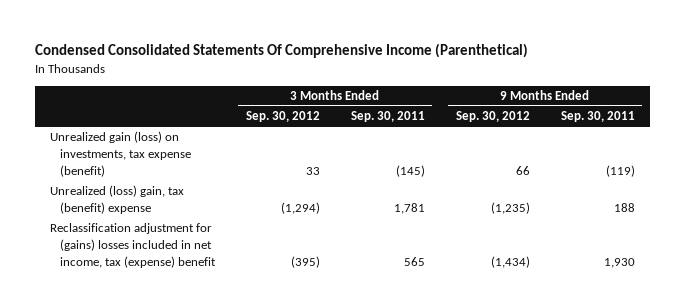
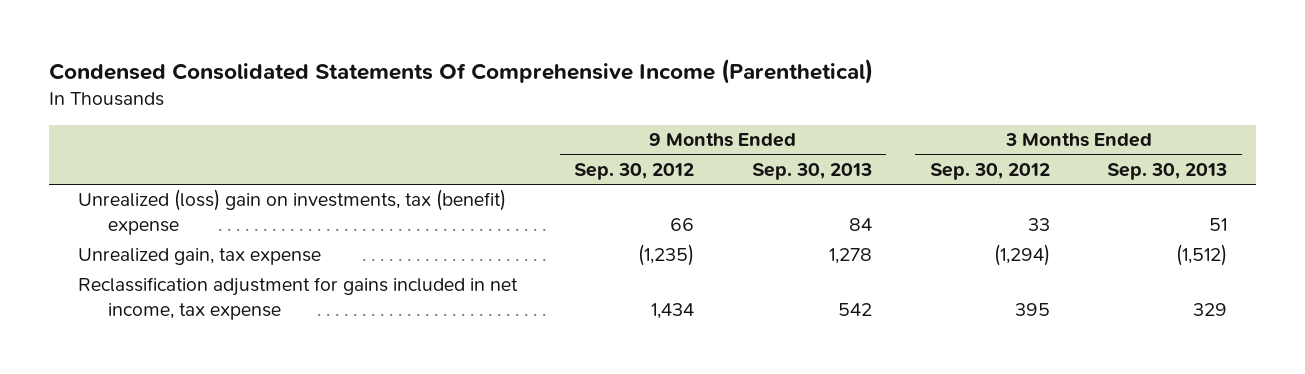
- | 3 Months Ended Sep. 30, 2012 | 3 Months Ended Sep. 30, 2011 | 9 Months Ended Sep. 30, 2012 | 9 Months Ended Sep. 30, 2011
+ | 9 Months Ended Sep. 30, 2012 | 9 Months Ended Sep. 30, 2013 | 3 Months Ended Sep. 30, 2012 | 3 Months Ended Sep. 30, 2013
- Unrealized gain (loss) on investments, tax expense (benefit) | 33 | (145) | 66 | (119)
- Unrealized (loss) gain, tax (benefit) expense | (1,294) | 1,781 | (1,235) | 188
- Reclassification adjustment for (gains) losses included in net income, tax (expense) benefit | (395) | 565 | (1,434) | 1,930
+ Unrealized (loss) gain on investments, tax (benefit) expense | 66 | 84 | 33 | 51
+ Unrealized gain, tax expense | (1,235) | 1,278 | (1,294) | (1,512)
+ Reclassification adjustment for gains included in net income, tax expense | 1,434 | 542 | 395 | 329

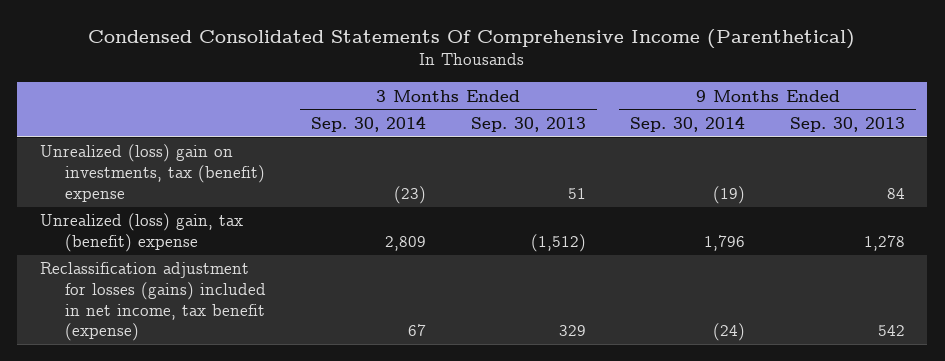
- | 9 Months Ended Sep. 30, 2012 | 9 Months Ended Sep. 30, 2013 | 3 Months Ended Sep. 30, 2012 | 3 Months Ended Sep. 30, 2013
+ | 3 Months Ended Sep. 30, 2014 | 3 Months Ended Sep. 30, 2013 | 9 Months Ended Sep. 30, 2014 | 9 Months Ended Sep. 30, 2013
- Unrealized gain, tax expense | (1,235) | 1,278 | (1,294) | (1,512)
- Reclassification adjustment for gains included in net income, tax expense | 1,434 | 542 | 395 | 329
+ Unrealized (loss) gain, tax (benefit) expense | 2,809 | (1,512) | 1,796 | 1,278
+ Reclassification adjustment for losses (gains) included in net income, tax benefit (expense) | 67 | 329 | (24) | 542

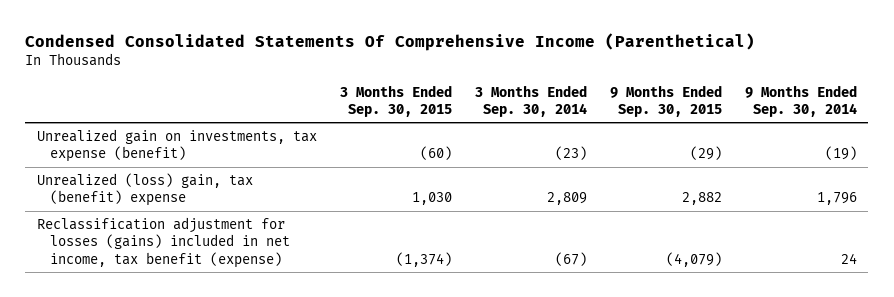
- | 3 Months Ended Sep. 30, 2014 | 3 Months Ended Sep. 30, 2013 | 9 Months Ended Sep. 30, 2014 | 9 Months Ended Sep. 30, 2013
+ | 3 Months Ended Sep. 30, 2015 | 3 Months Ended Sep. 30, 2014 | 9 Months Ended Sep. 30, 2015 | 9 Months Ended Sep. 30, 2014
- Unrealized (loss) gain on investments, tax (benefit) expense | (23) | 51 | (19) | 84
+ Unrealized gain on investments, tax expense (benefit) | (60) | (23) | (29) | (19)
- Reclassification adjustment for losses (gains) included in net income, tax benefit (expense) | 67 | 329 | (24) | 542
+ Reclassification adjustment for losses (gains) included in net income, tax benefit (expense) | (1,374) | (67) | (4,079) | 24

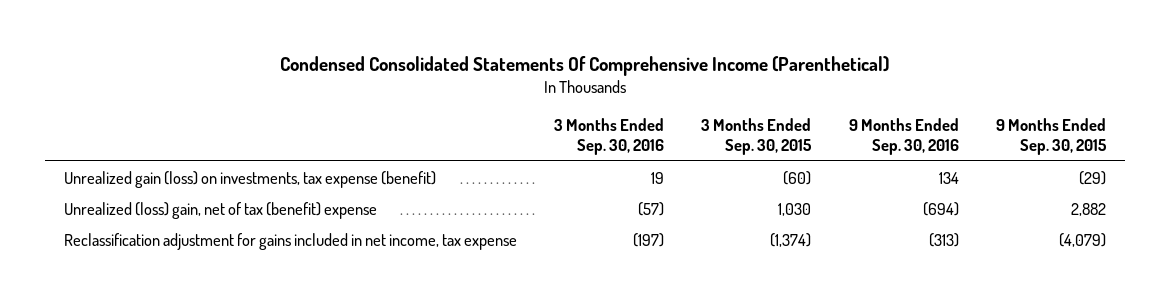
- | 3 Months Ended Sep. 30, 2015 | 3 Months Ended Sep. 30, 2014 | 9 Months Ended Sep. 30, 2015 | 9 Months Ended Sep. 30, 2014
+ | 3 Months Ended Sep. 30, 2016 | 3 Months Ended Sep. 30, 2015 | 9 Months Ended Sep. 30, 2016 | 9 Months Ended Sep. 30, 2015
- Unrealized gain on investments, tax expense (benefit) | (60) | (23) | (29) | (19)
- Unrealized (loss) gain, tax (benefit) expense | 1,030 | 2,809 | 2,882 | 1,796
- Reclassification adjustment for losses (gains) included in net income, tax benefit (expense) | (1,374) | (67) | (4,079) | 24
+ Unrealized gain (loss) on investments, tax expense (benefit) | 19 | (60) | 134 | (29)
+ Unrealized (loss) gain, net of tax (benefit) expense | (57) | 1,030 | (694) | 2,882
+ Reclassification adjustment for gains included in net income, tax expense | (197) | (1,374) | (313) | (4,079)

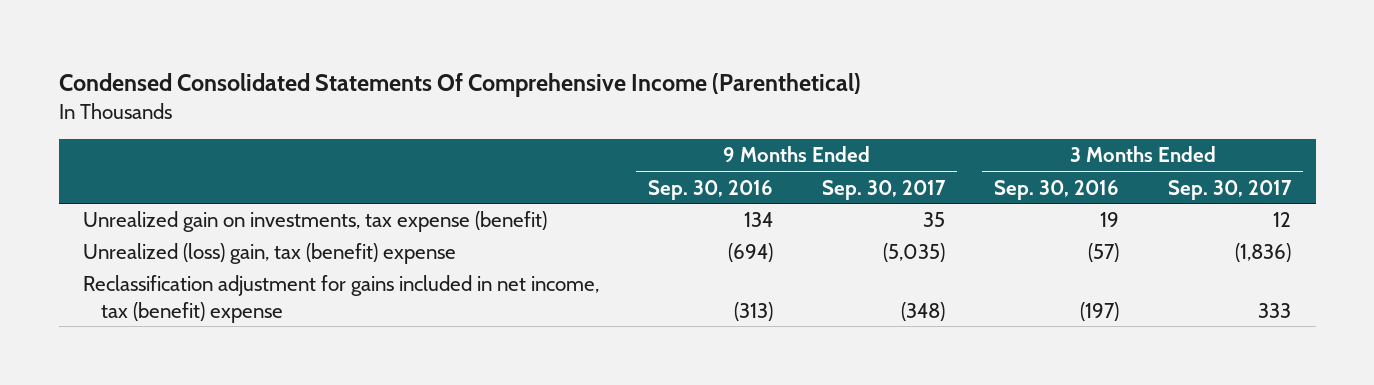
- | 3 Months Ended Sep. 30, 2016 | 3 Months Ended Sep. 30, 2015 | 9 Months Ended Sep. 30, 2016 | 9 Months Ended Sep. 30, 2015
+ | 9 Months Ended Sep. 30, 2016 | 9 Months Ended Sep. 30, 2017 | 3 Months Ended Sep. 30, 2016 | 3 Months Ended Sep. 30, 2017
- Unrealized gain (loss) on investments, tax expense (benefit) | 19 | (60) | 134 | (29)
- Unrealized (loss) gain, net of tax (benefit) expense | (57) | 1,030 | (694) | 2,882
- Reclassification adjustment for gains included in net income, tax expense | (197) | (1,374) | (313) | (4,079)
+ Unrealized gain on investments, tax expense (benefit) | 134 | 35 | 19 | 12
+ Unrealized (loss) gain, tax (benefit) expense | (694) | (5,035) | (57) | (1,836)
+ Reclassification adjustment for gains included in net income, tax (benefit) expense | (313) | (348) | (197) | 333

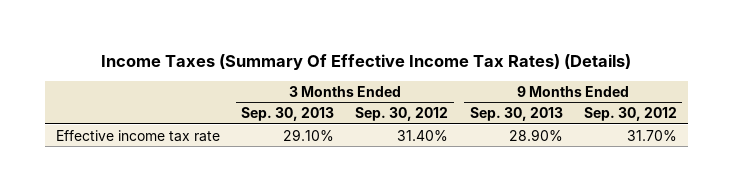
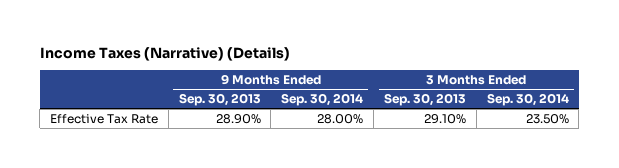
- Income Taxes (Summary Of Effective Income Tax Rates) (Details)
+ Income Taxes (Narrative) (Details)
- | 3 Months Ended Sep. 30, 2013 | 3 Months Ended Sep. 30, 2012 | 9 Months Ended Sep. 30, 2013 | 9 Months Ended Sep. 30, 2012
+ | 9 Months Ended Sep. 30, 2013 | 9 Months Ended Sep. 30, 2014 | 3 Months Ended Sep. 30, 2013 | 3 Months Ended Sep. 30, 2014
- Effective income tax rate | 29.10% | 31.40% | 28.90% | 31.70%
+ Effective Tax Rate | 28.90% | 28.00% | 29.10% | 23.50%

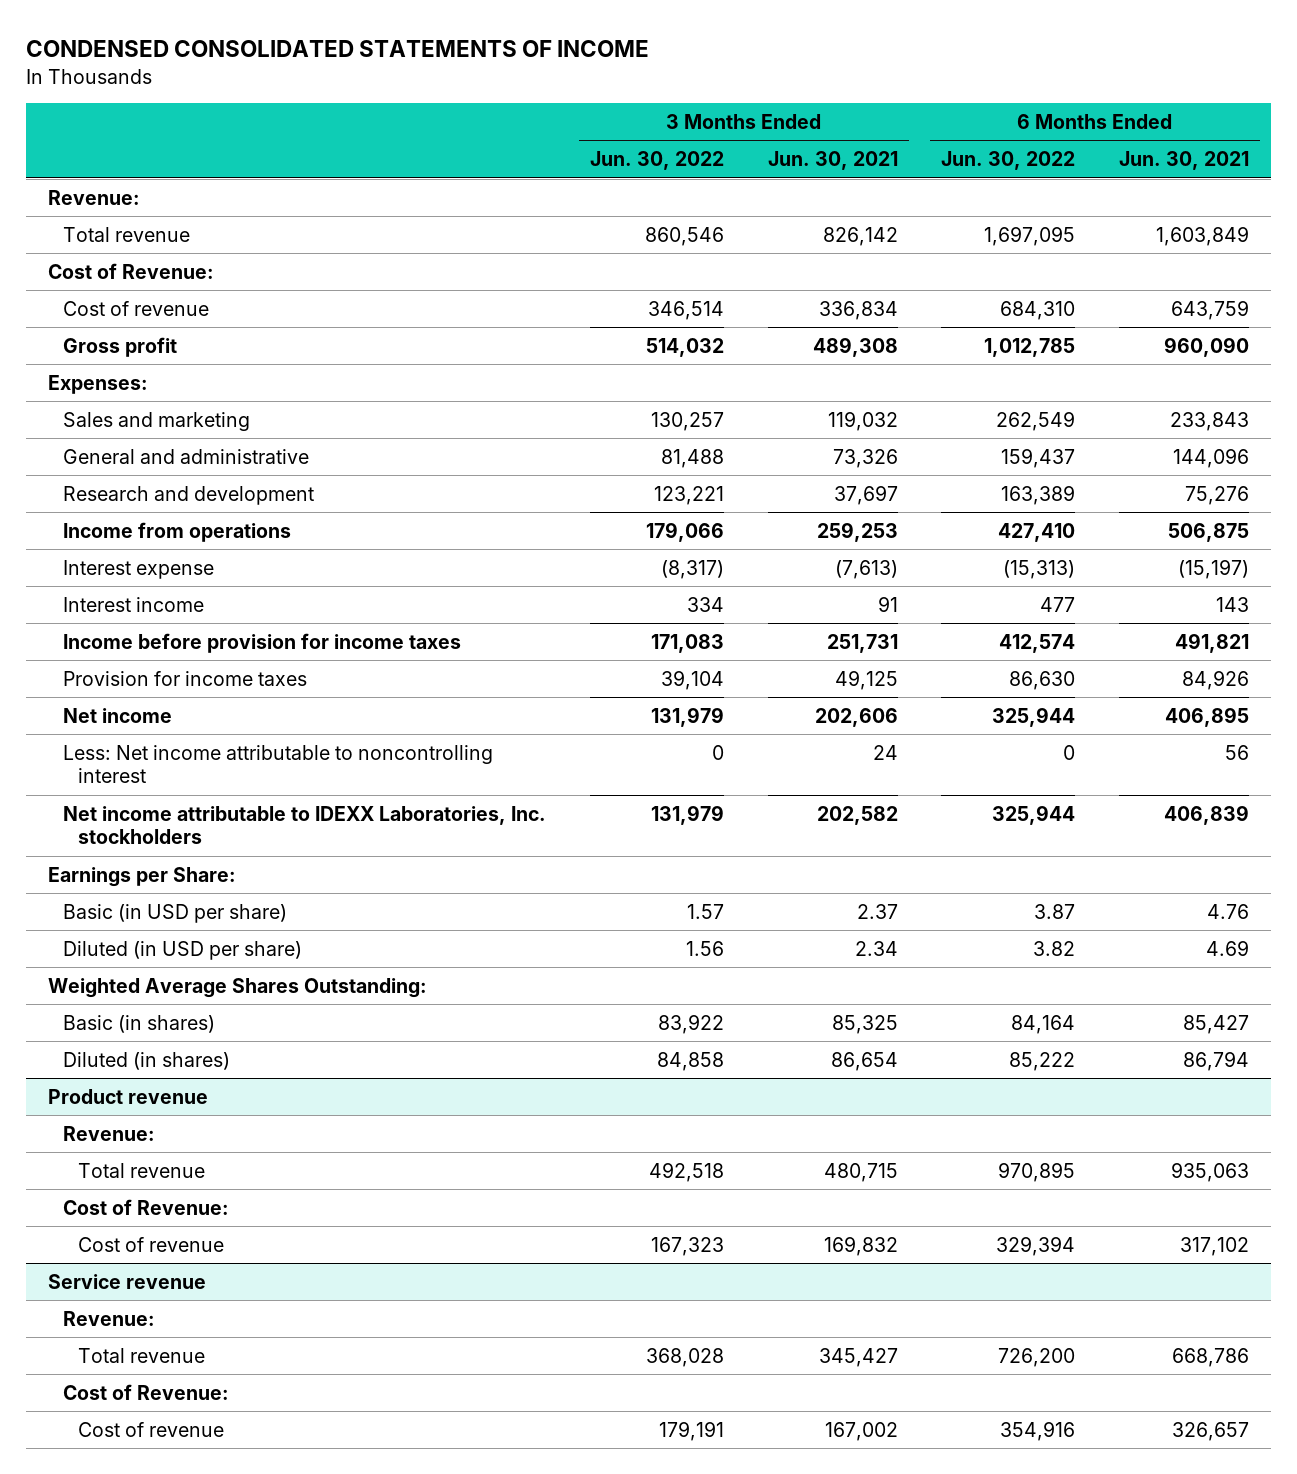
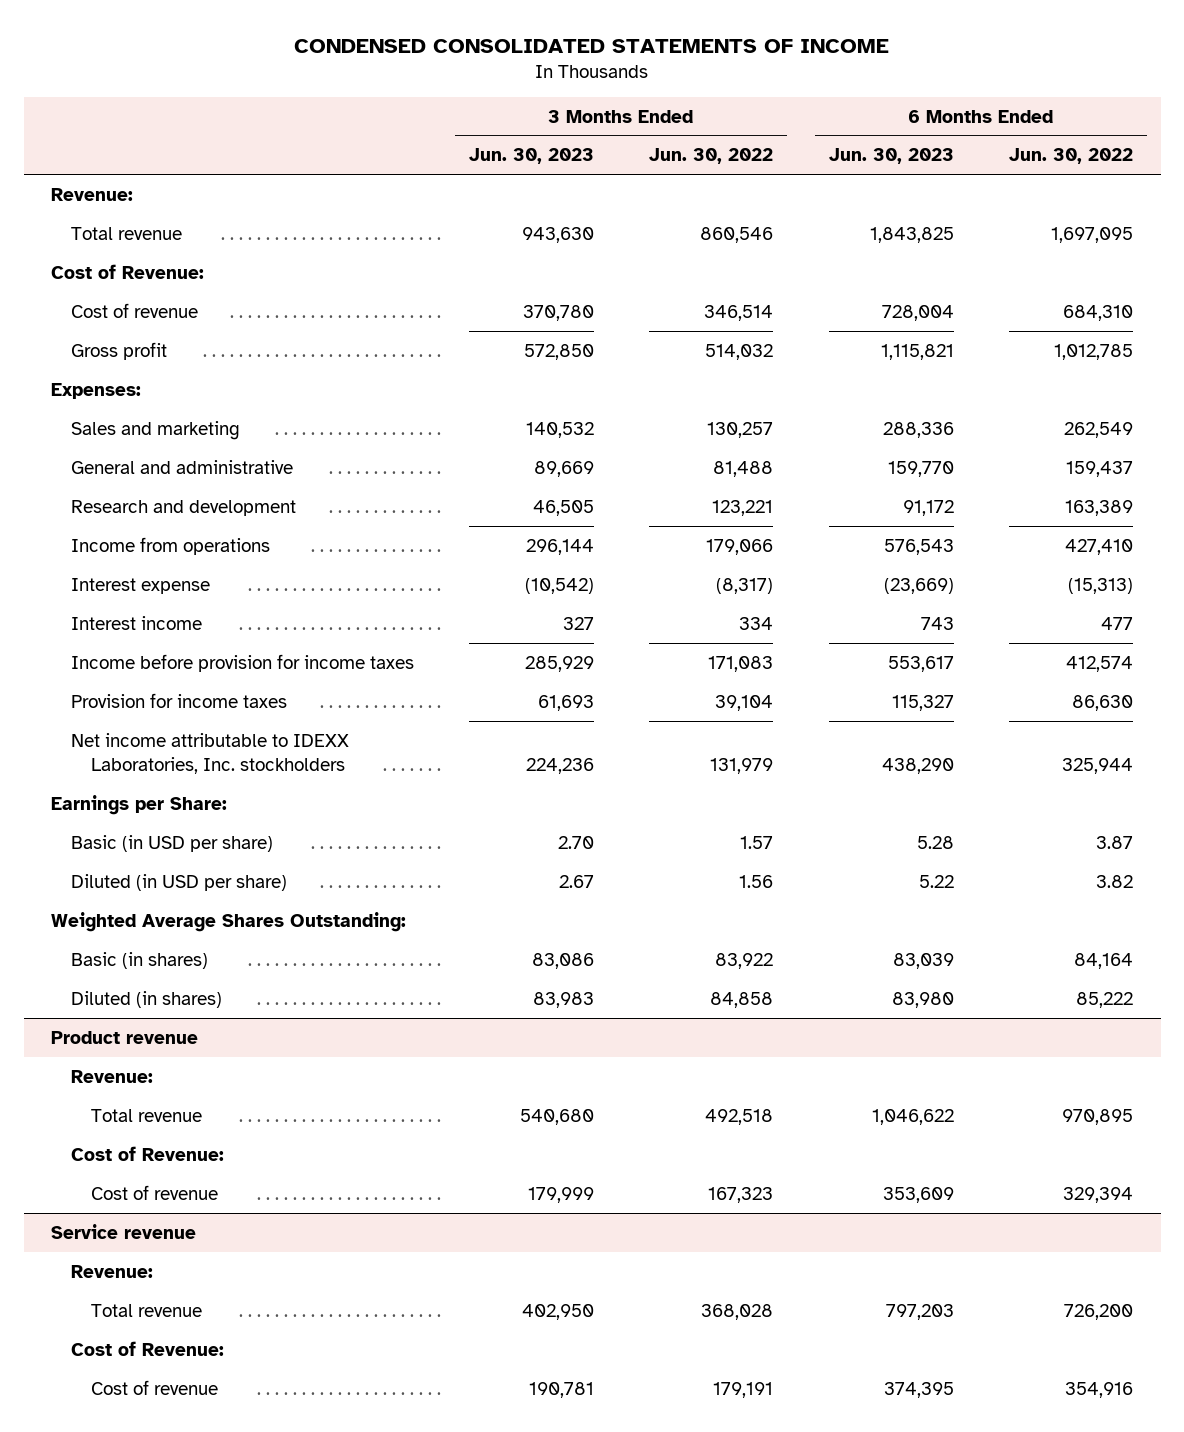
- | 3 Months Ended Jun. 30, 2022 | 3 Months Ended Jun. 30, 2021 | 6 Months Ended Jun. 30, 2022 | 6 Months Ended Jun. 30, 2021
+ | 3 Months Ended Jun. 30, 2023 | 3 Months Ended Jun. 30, 2022 | 6 Months Ended Jun. 30, 2023 | 6 Months Ended Jun. 30, 2022
- Net income | 131,979 | 202,606 | 325,944 | 406,895
- Less: Net income attributable to noncontrolling interest | 0 | 24 | 0 | 56

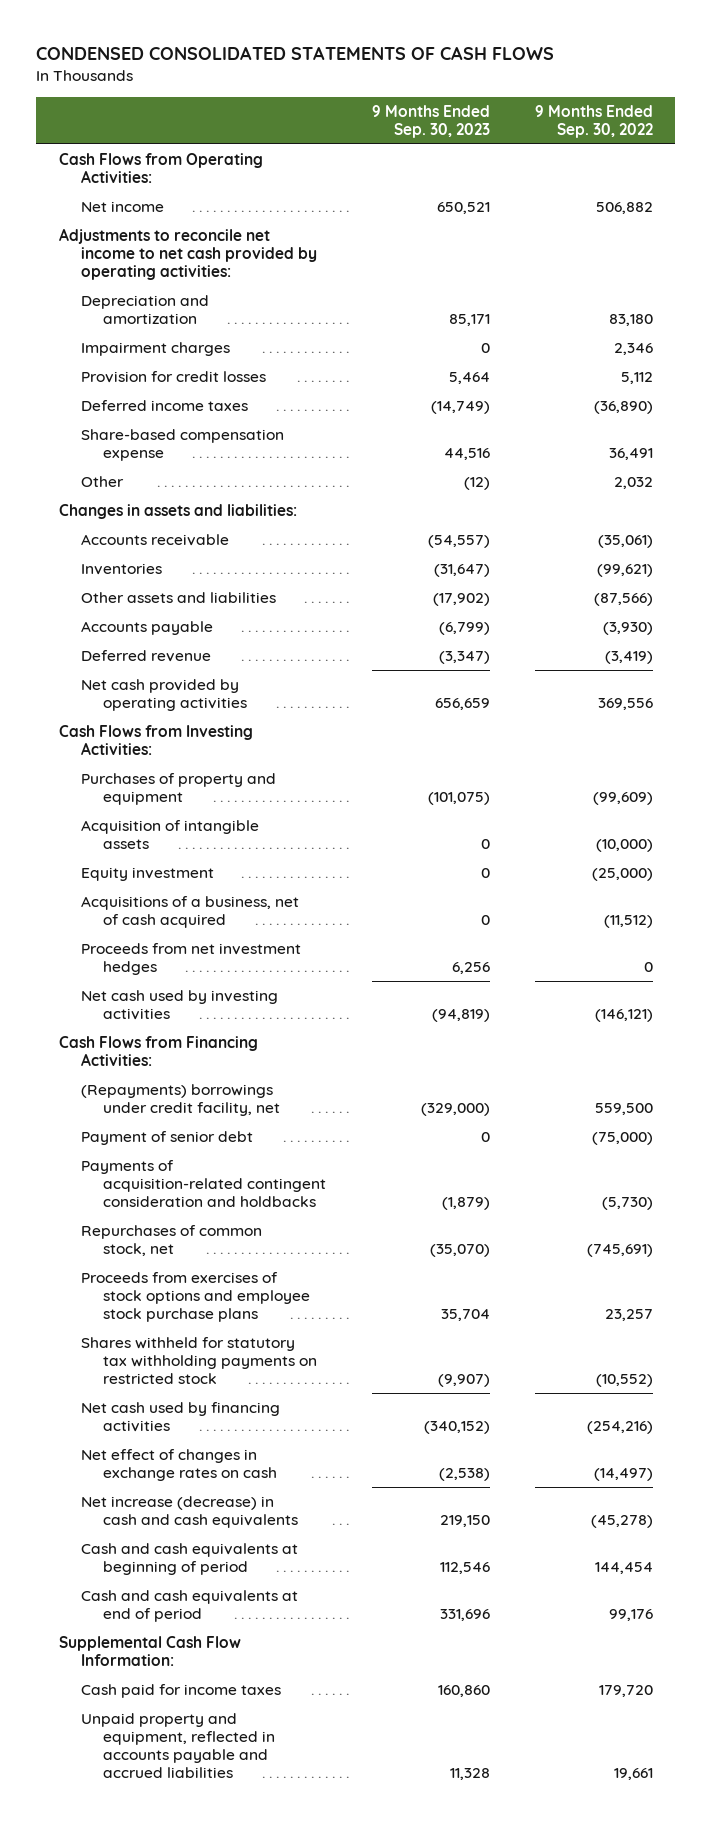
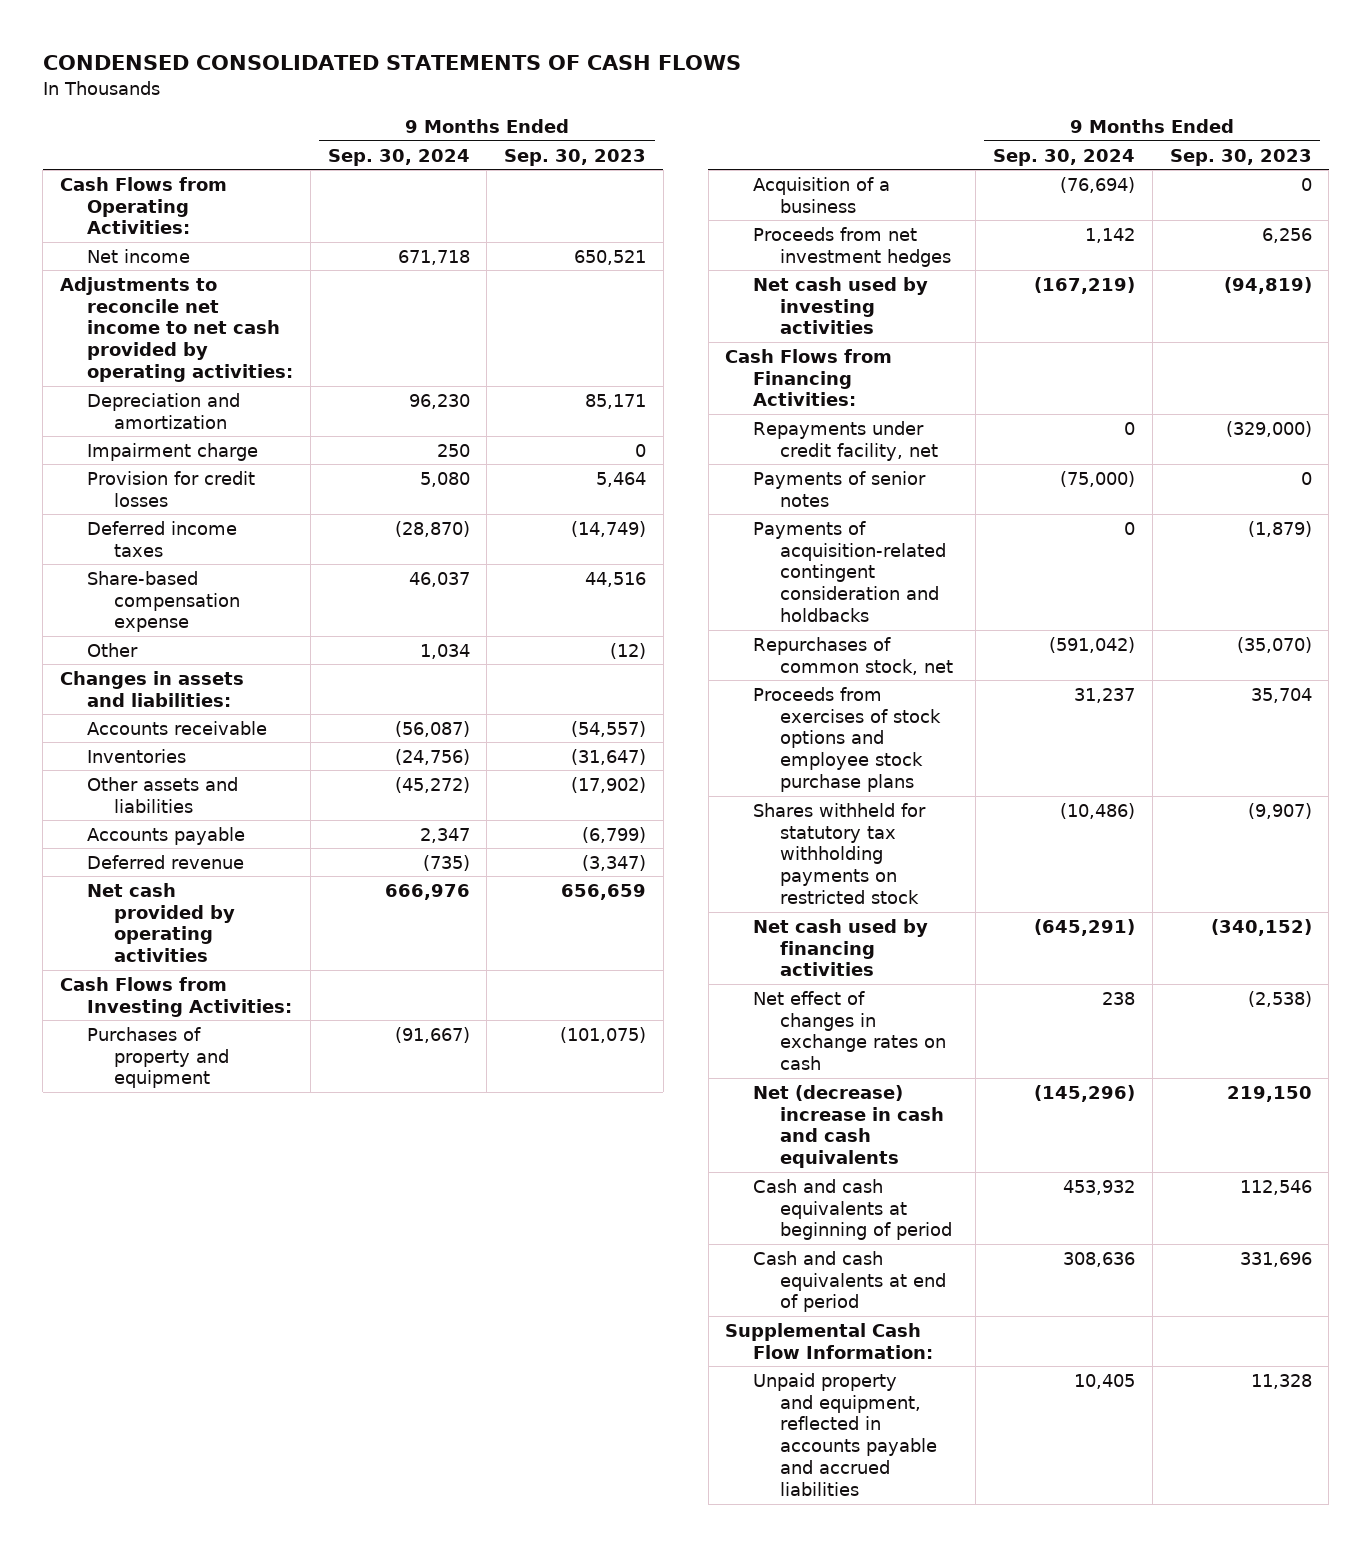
- | 9 Months Ended Sep. 30, 2023 | 9 Months Ended Sep. 30, 2022
+ | 9 Months Ended Sep. 30, 2024 | 9 Months Ended Sep. 30, 2023
- Impairment charges | 0 | 2,346
+ Impairment charge | 250 | 0
- Acquisition of intangible assets | 0 | (10,000)
- Equity investment | 0 | (25,000)
- Acquisitions of a business, net of cash acquired | 0 | (11,512)
+ Acquisition of a business | (76,694) | 0
- (Repayments) borrowings under credit facility, net | (329,000) | 559,500
- Payment of senior debt | 0 | (75,000)
+ Repayments under credit facility, net | 0 | (329,000)
+ Payments of senior notes | (75,000) | 0
- Net increase (decrease) in cash and cash equivalents | 219,150 | (45,278)
+ Net (decrease) increase in cash and cash equivalents | (145,296) | 219,150
- Cash paid for income taxes | 160,860 | 179,720

